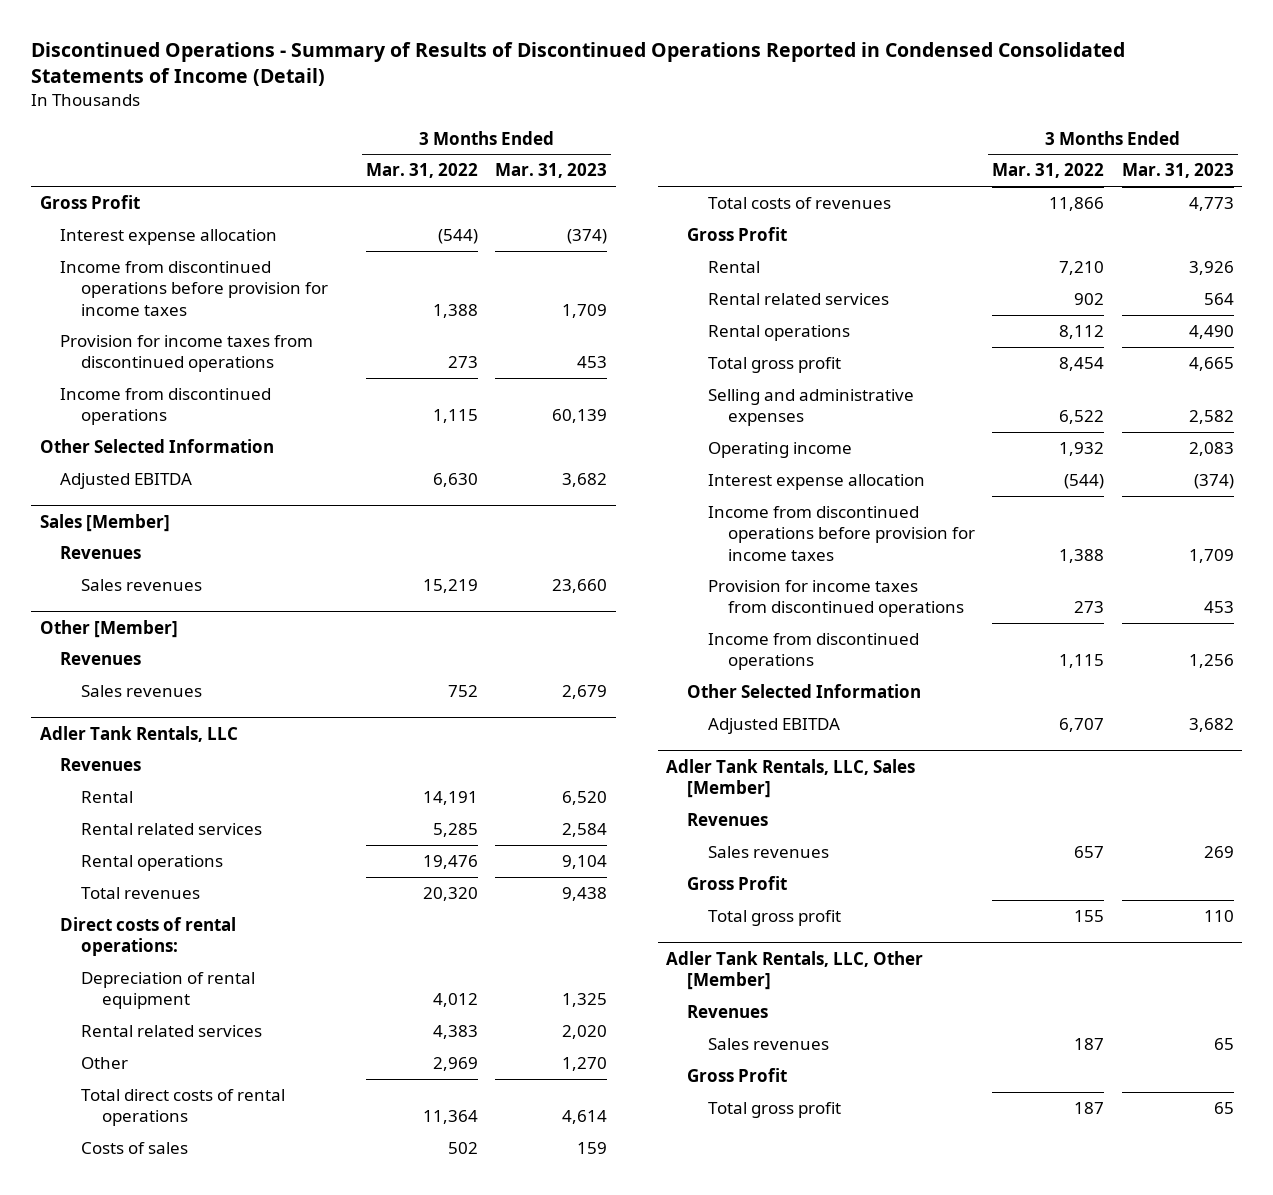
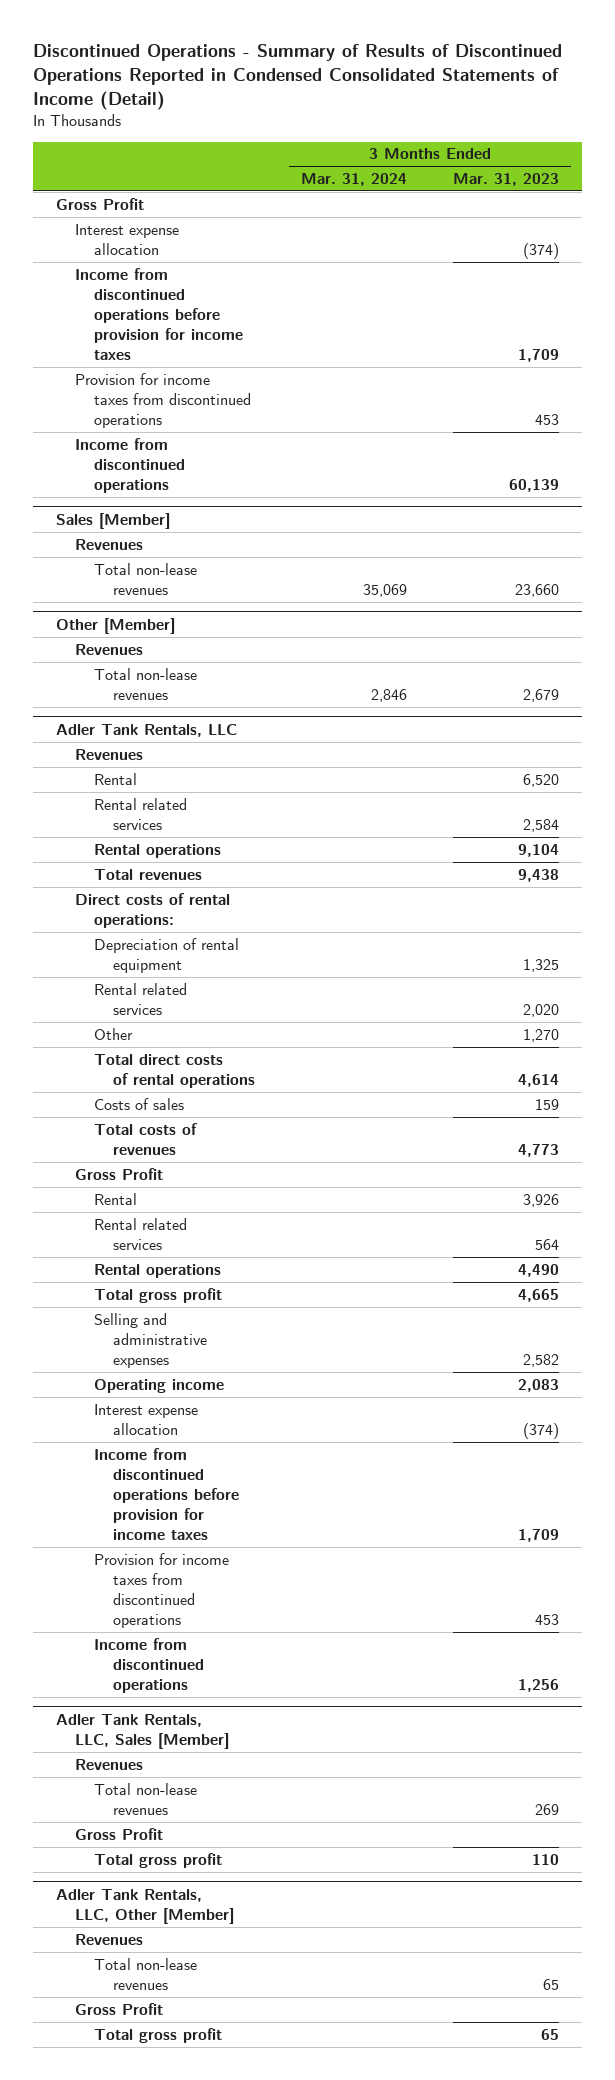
- | 3 Months Ended Mar. 31, 2022 | 3 Months Ended Mar. 31, 2023
+ | 3 Months Ended Mar. 31, 2024 | 3 Months Ended Mar. 31, 2023
- Other Selected Information
- Adjusted EBITDA | 6,630 | 3,682
@ Sales [Member]
- Sales revenues | 15,219 | 23,660
+ Total non-lease revenues | 35,069 | 23,660
@ Other [Member]
- Sales revenues | 752 | 2,679
+ Total non-lease revenues | 2,846 | 2,679
@ Adler Tank Rentals, LLC
- Other Selected Information
- Adjusted EBITDA | 6,707 | 3,682
@ Adler Tank Rentals, LLC, Sales [Member]
- Sales revenues | 657 | 269
+ Total non-lease revenues | | 269
@ Adler Tank Rentals, LLC, Other [Member]
- Sales revenues | 187 | 65
+ Total non-lease revenues | | 65

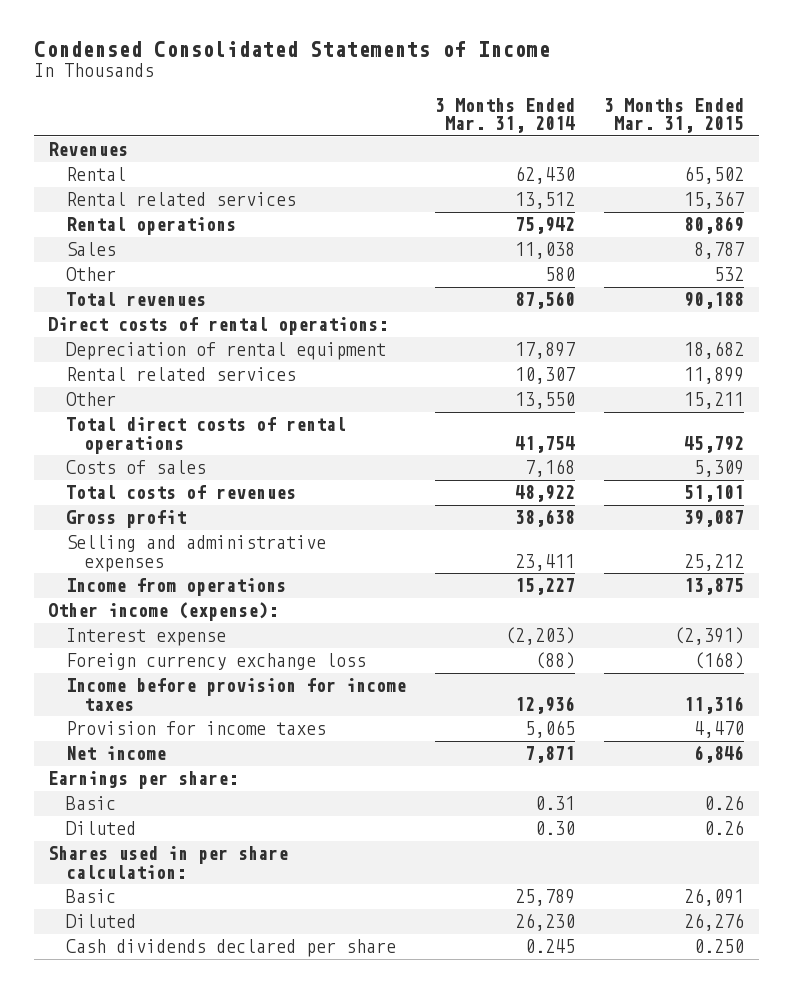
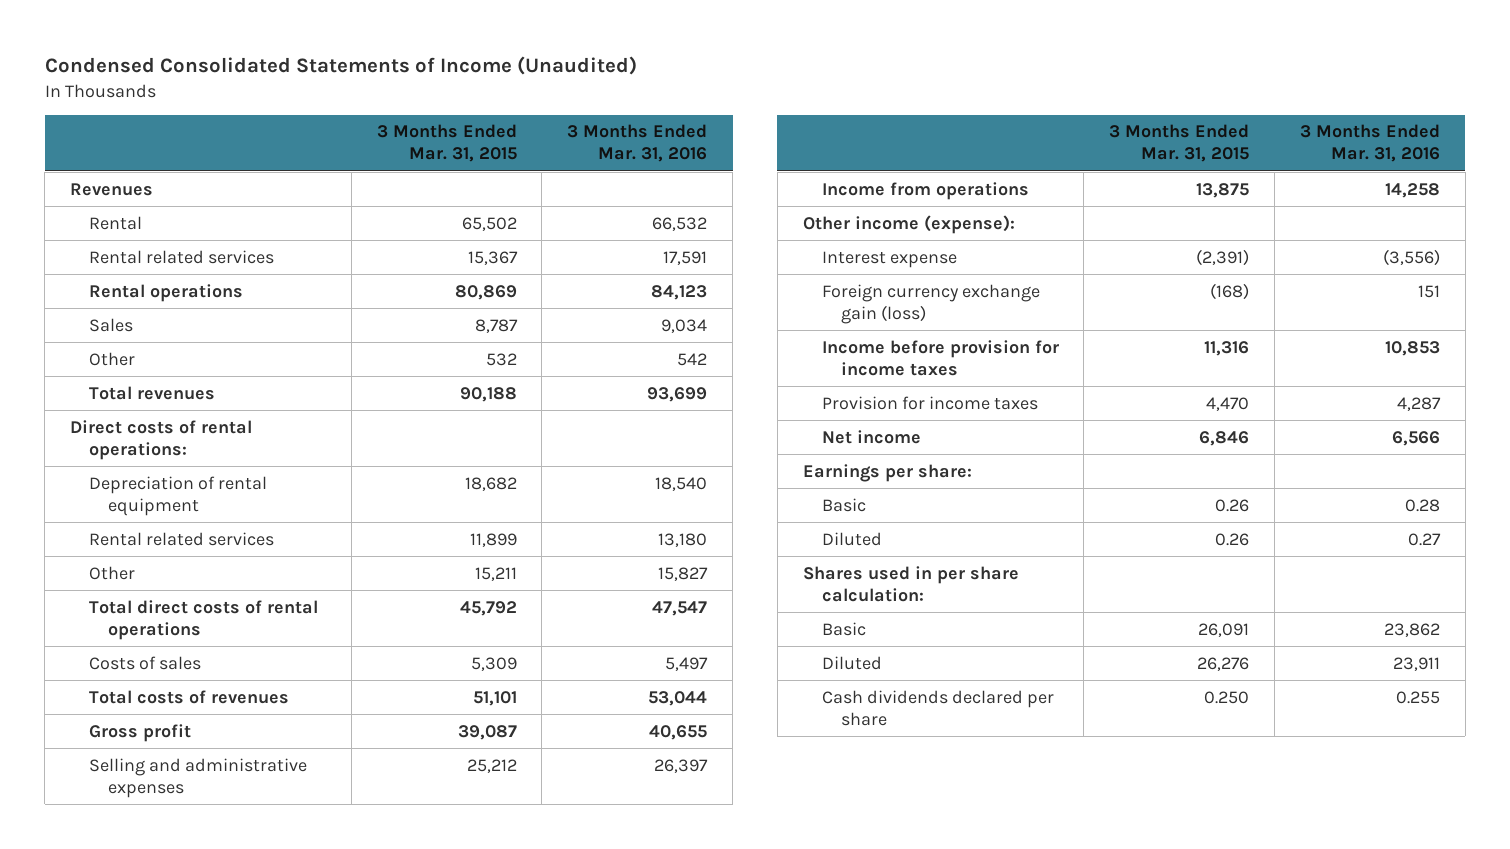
- Condensed Consolidated Statements of Income
+ Condensed Consolidated Statements of Income (Unaudited)
- | 3 Months Ended Mar. 31, 2014 | 3 Months Ended Mar. 31, 2015
+ | 3 Months Ended Mar. 31, 2015 | 3 Months Ended Mar. 31, 2016
- Foreign currency exchange loss | (88) | (168)
+ Foreign currency exchange gain (loss) | (168) | 151

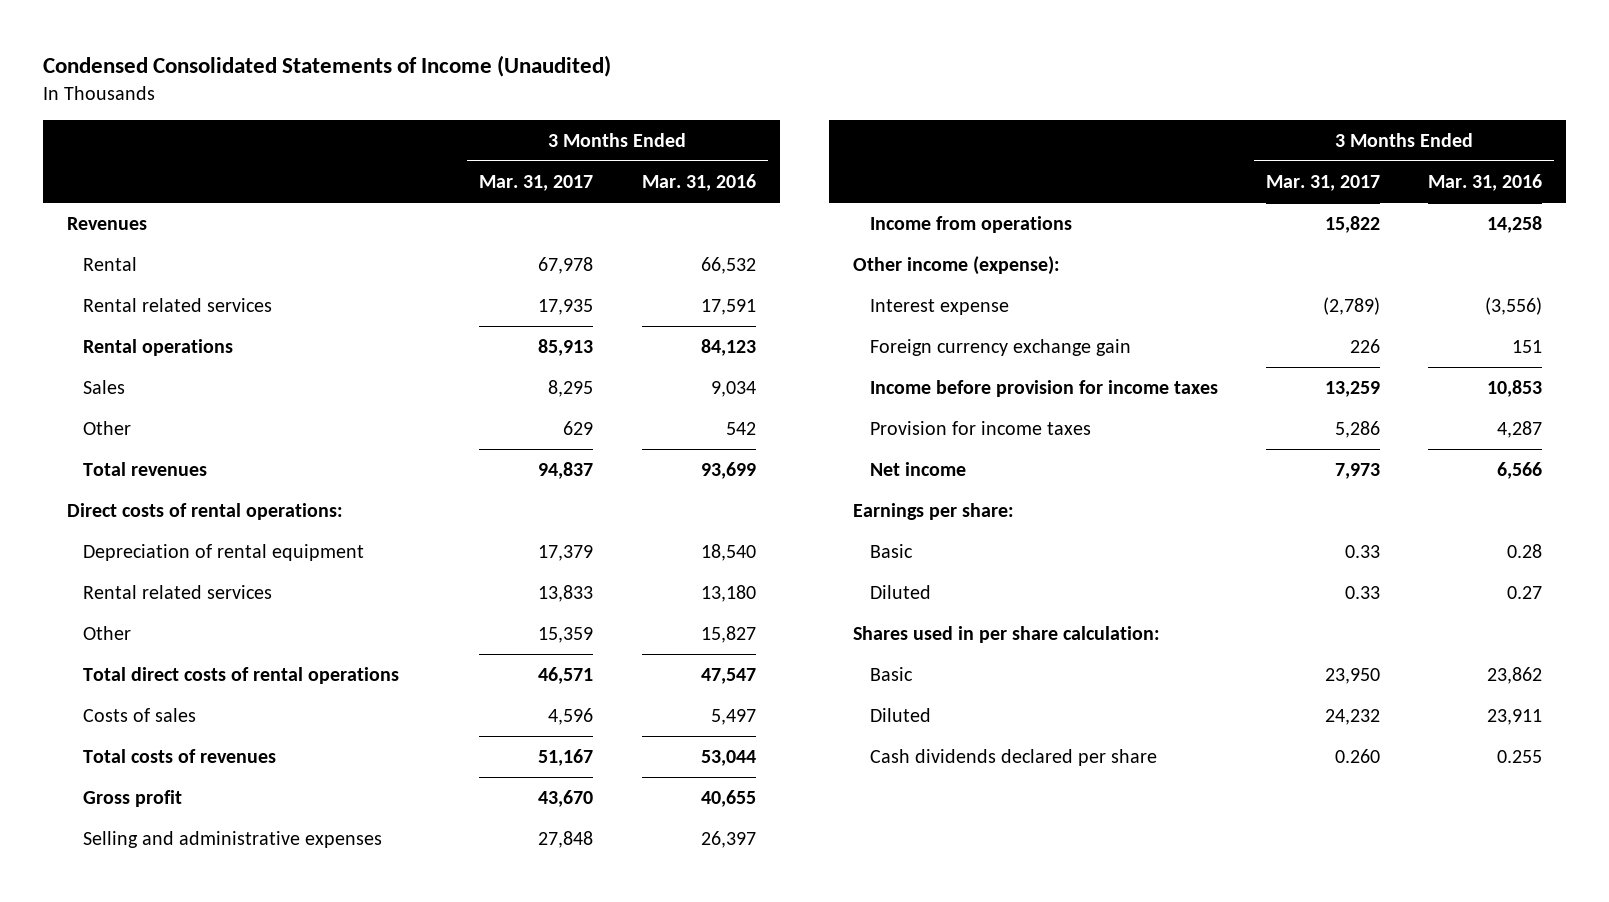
- | 3 Months Ended Mar. 31, 2015 | 3 Months Ended Mar. 31, 2016
+ | 3 Months Ended Mar. 31, 2017 | 3 Months Ended Mar. 31, 2016
- Foreign currency exchange gain (loss) | (168) | 151
+ Foreign currency exchange gain | 226 | 151

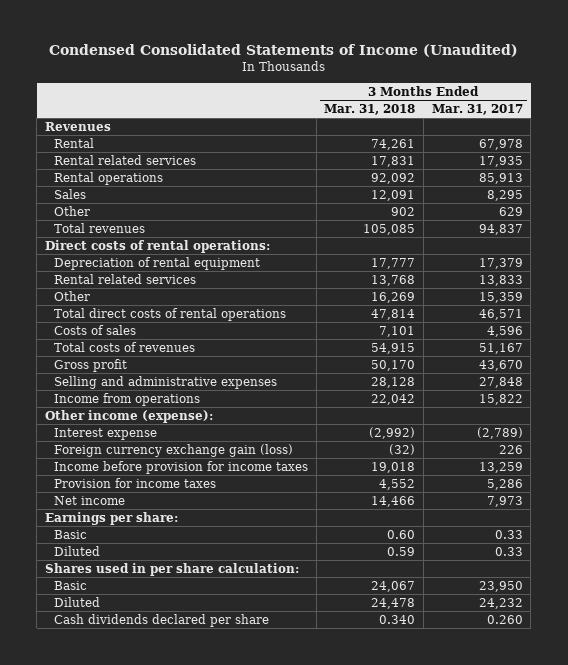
- | 3 Months Ended Mar. 31, 2017 | 3 Months Ended Mar. 31, 2016
+ | 3 Months Ended Mar. 31, 2018 | 3 Months Ended Mar. 31, 2017
- Foreign currency exchange gain | 226 | 151
+ Foreign currency exchange gain (loss) | (32) | 226

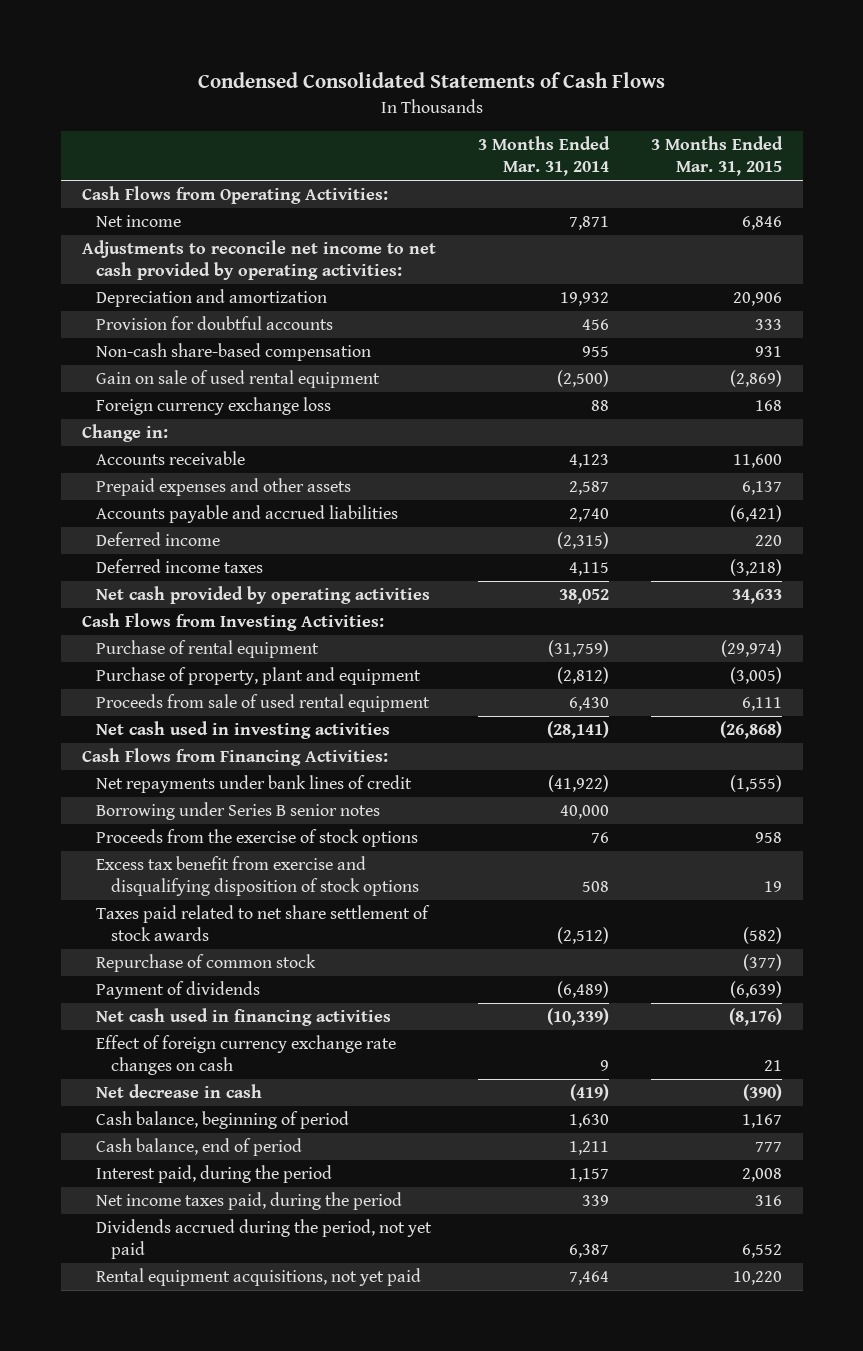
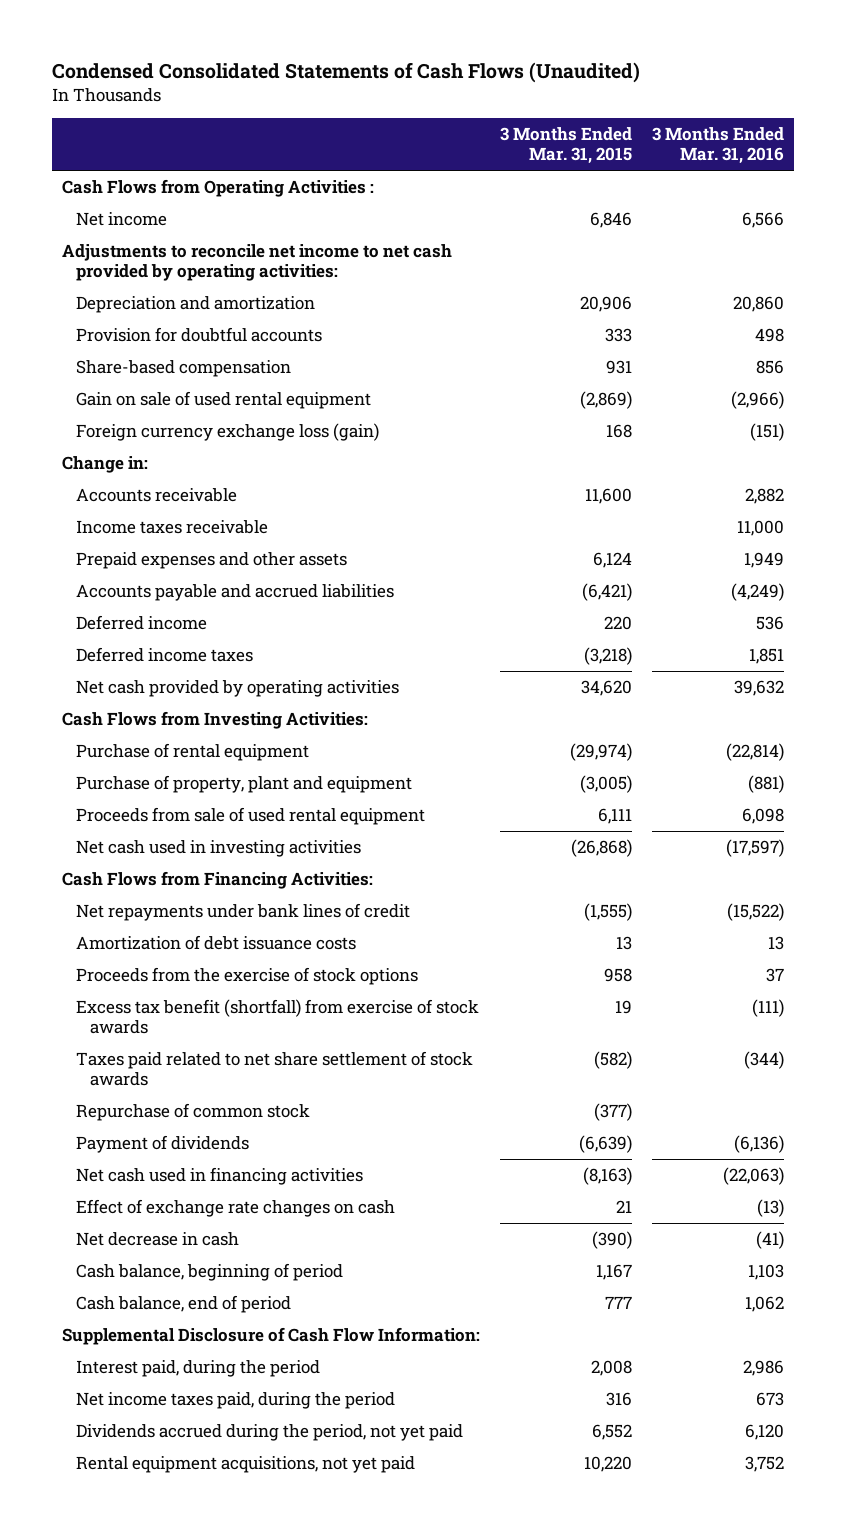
- Condensed Consolidated Statements of Cash Flows
+ Condensed Consolidated Statements of Cash Flows (Unaudited)
- | 3 Months Ended Mar. 31, 2014 | 3 Months Ended Mar. 31, 2015
+ | 3 Months Ended Mar. 31, 2015 | 3 Months Ended Mar. 31, 2016
- Cash Flows from Operating Activities:
+ Cash Flows from Operating Activities :
- Non-cash share-based compensation | 955 | 931
+ Share-based compensation | 931 | 856
- Foreign currency exchange loss | 88 | 168
+ Foreign currency exchange loss (gain) | 168 | (151)
- Prepaid expenses and other assets | 2,587 | 6,137
+ Income taxes receivable | | 11,000
+ Prepaid expenses and other assets | 6,124 | 1,949
- Net cash provided by operating activities | 38,052 | 34,633
+ Net cash provided by operating activities | 34,620 | 39,632
- Borrowing under Series B senior notes | 40,000 |
+ Amortization of debt issuance costs | 13 | 13
- Excess tax benefit from exercise and disqualifying disposition of stock options | 508 | 19
+ Excess tax benefit (shortfall) from exercise of stock awards | 19 | (111)
- Net cash used in financing activities | (10,339) | (8,176)
- Effect of foreign currency exchange rate changes on cash | 9 | 21
+ Net cash used in financing activities | (8,163) | (22,063)
+ Effect of exchange rate changes on cash | 21 | (13)
+ Supplemental Disclosure of Cash Flow Information:

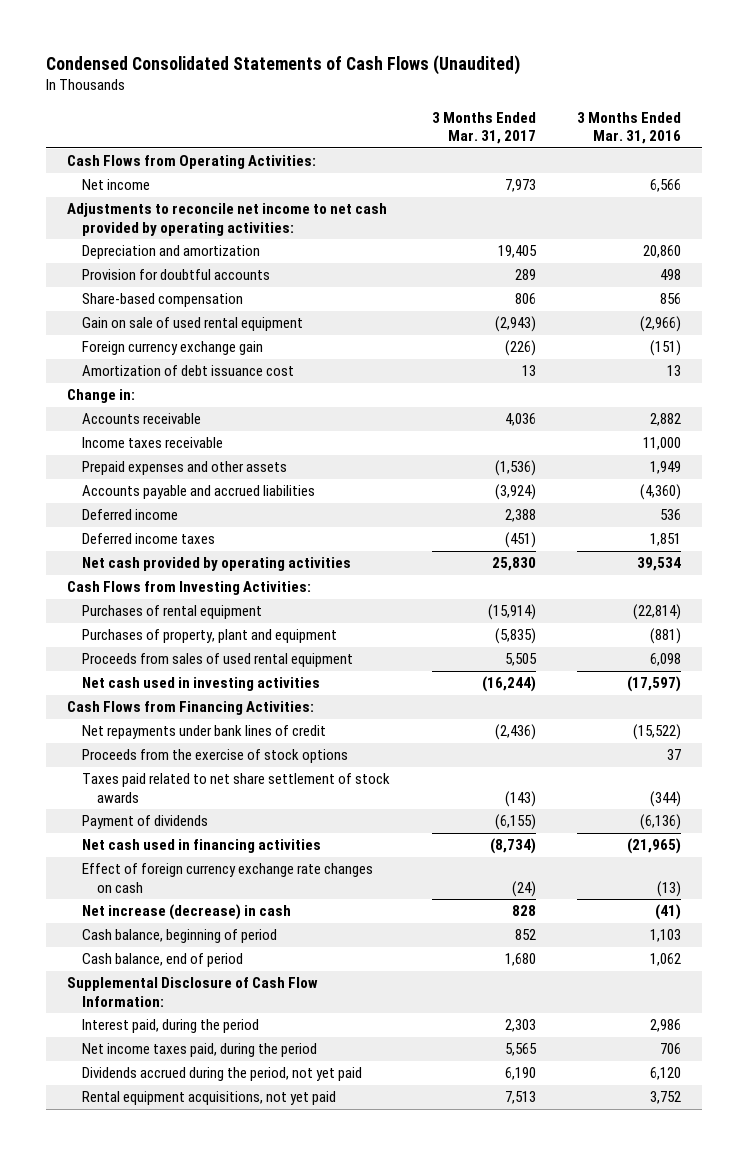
- | 3 Months Ended Mar. 31, 2015 | 3 Months Ended Mar. 31, 2016
+ | 3 Months Ended Mar. 31, 2017 | 3 Months Ended Mar. 31, 2016
- Cash Flows from Operating Activities :
+ Cash Flows from Operating Activities:
- Foreign currency exchange loss (gain) | 168 | (151)
+ Foreign currency exchange gain | (226) | (151)
+ Amortization of debt issuance cost | 13 | 13
- Accounts payable and accrued liabilities | (6,421) | (4,249)
+ Accounts payable and accrued liabilities | (3,924) | (4,360)
- Net cash provided by operating activities | 34,620 | 39,632
+ Net cash provided by operating activities | 25,830 | 39,534
- Purchase of rental equipment | (29,974) | (22,814)
- Purchase of property, plant and equipment | (3,005) | (881)
- Proceeds from sale of used rental equipment | 6,111 | 6,098
+ Purchases of rental equipment | (15,914) | (22,814)
+ Purchases of property, plant and equipment | (5,835) | (881)
+ Proceeds from sales of used rental equipment | 5,505 | 6,098
- Amortization of debt issuance costs | 13 | 13
- Excess tax benefit (shortfall) from exercise of stock awards | 19 | (111)
- Repurchase of common stock | (377) |
- Net cash used in financing activities | (8,163) | (22,063)
- Effect of exchange rate changes on cash | 21 | (13)
- Net decrease in cash | (390) | (41)
+ Net cash used in financing activities | (8,734) | (21,965)
+ Effect of foreign currency exchange rate changes on cash | (24) | (13)
+ Net increase (decrease) in cash | 828 | (41)
- Net income taxes paid, during the period | 316 | 673
+ Net income taxes paid, during the period | 5,565 | 706

